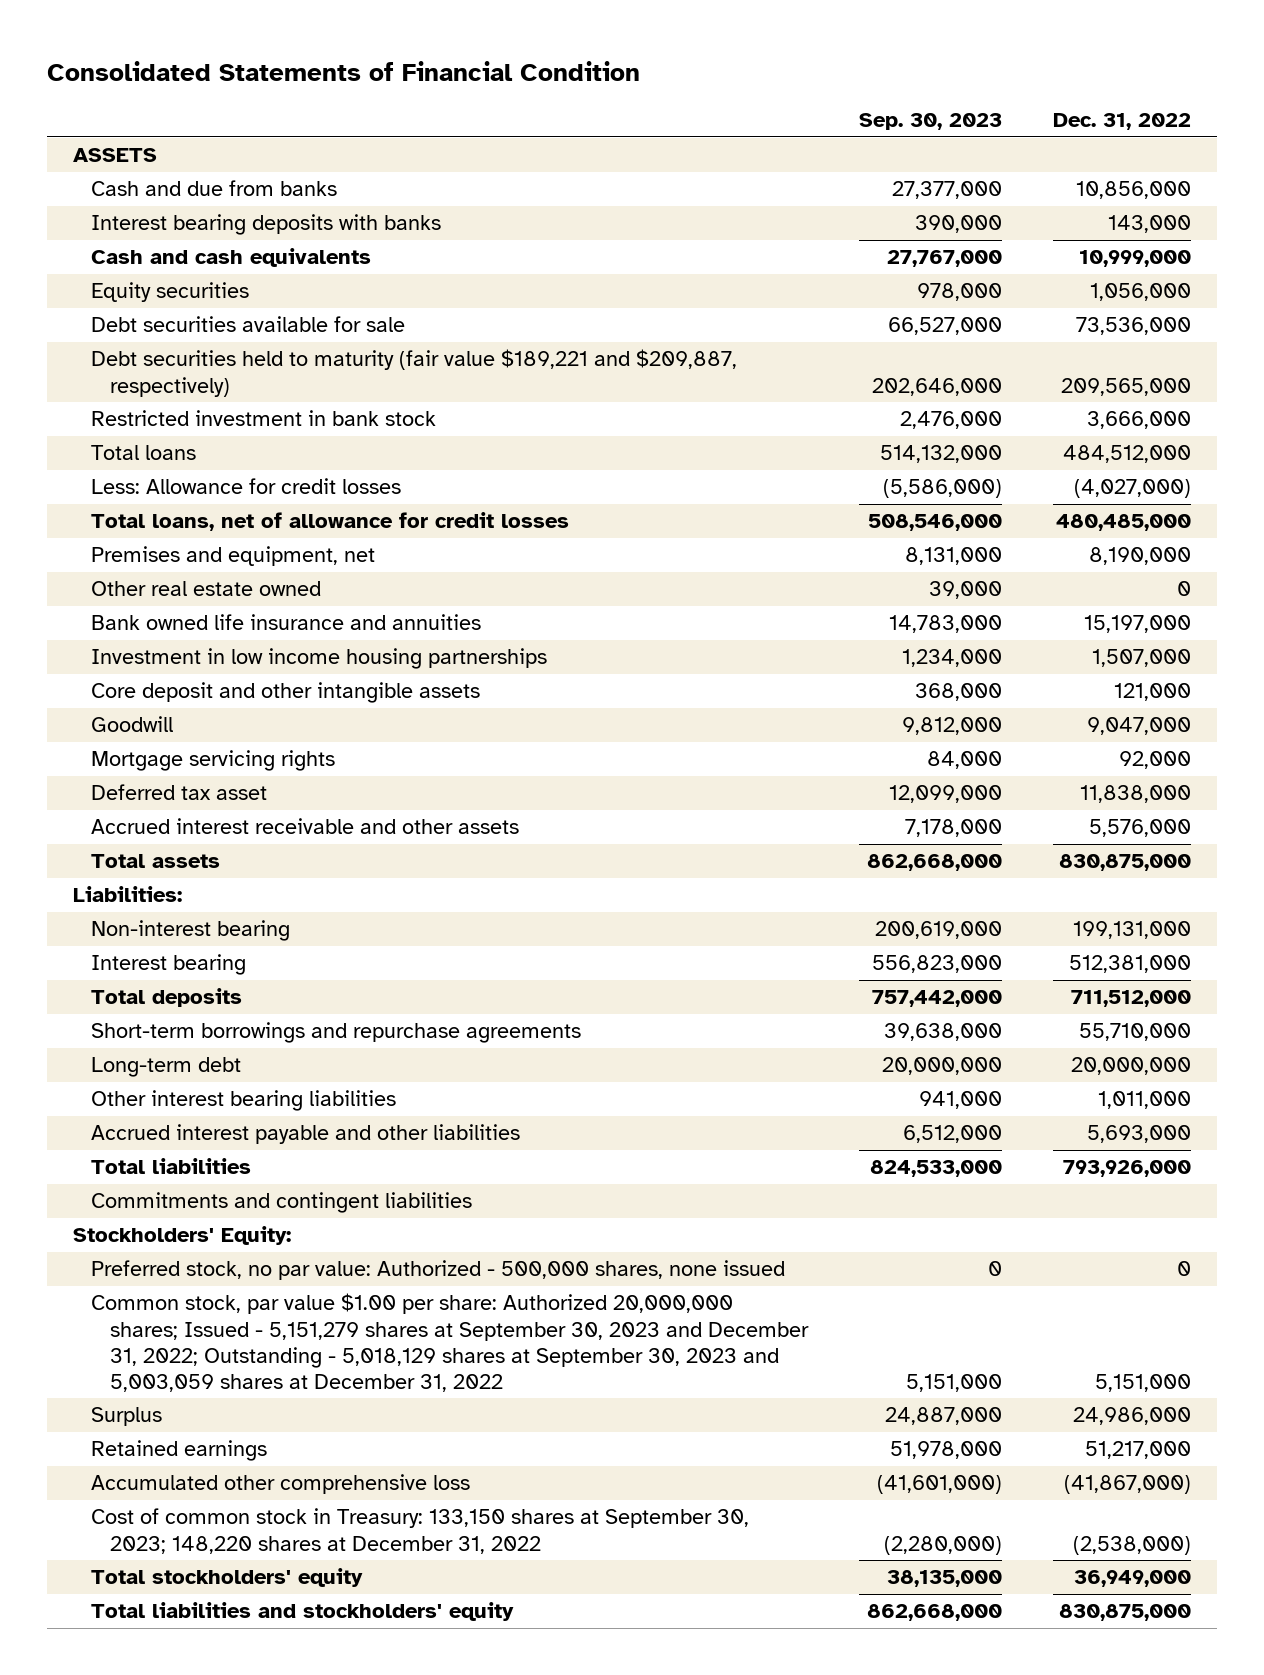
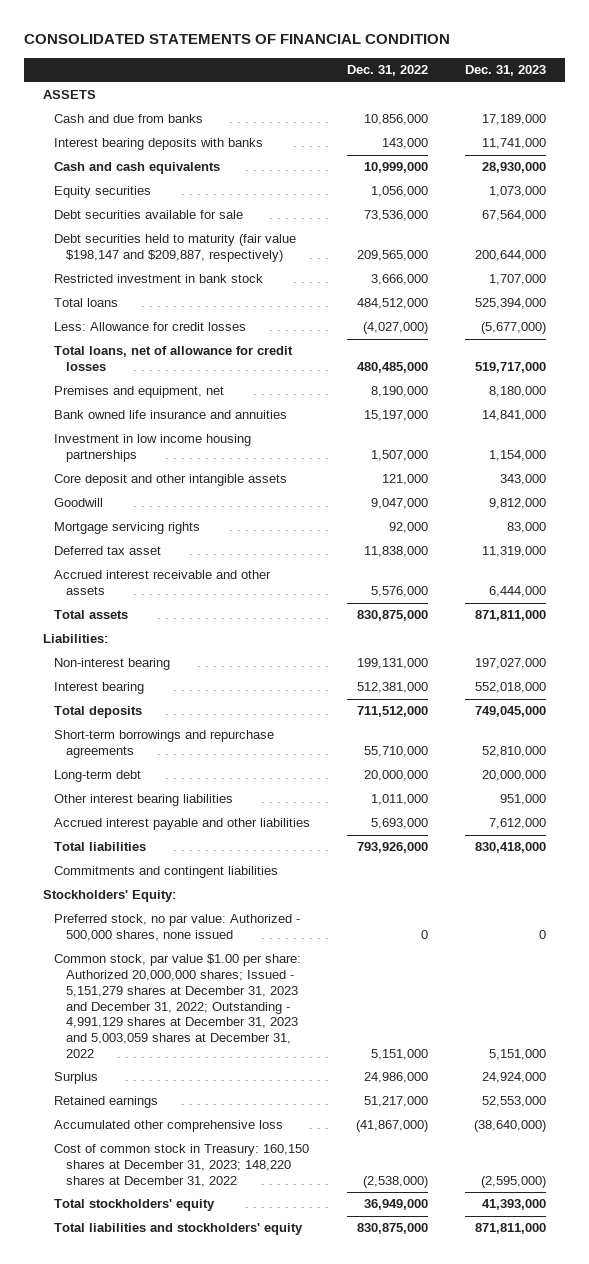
- Consolidated Statements of Financial Condition
+ CONSOLIDATED STATEMENTS OF FINANCIAL CONDITION
- | Sep. 30, 2023 | Dec. 31, 2022
+ | Dec. 31, 2022 | Dec. 31, 2023
- Debt securities held to maturity (fair value $189,221 and $209,887, respectively) | 202,646,000 | 209,565,000
+ Debt securities held to maturity (fair value $198,147 and $209,887, respectively) | 209,565,000 | 200,644,000
- Other real estate owned | 39,000 | 0
- Common stock, par value $1.00 per share: Authorized 20,000,000 shares; Issued - 5,151,279 shares at September 30, 2023 and December 31, 2022; Outstanding - 5,018,129 shares at September 30, 2023 and 5,003,059 shares at December 31, 2022 | 5,151,000 | 5,151,000
+ Common stock, par value $1.00 per share: Authorized 20,000,000 shares; Issued - 5,151,279 shares at December 31, 2023 and December 31, 2022; Outstanding - 4,991,129 shares at December 31, 2023 and 5,003,059 shares at December 31, 2022 | 5,151,000 | 5,151,000
- Cost of common stock in Treasury: 133,150 shares at September 30, 2023; 148,220 shares at December 31, 2022 | (2,280,000) | (2,538,000)
+ Cost of common stock in Treasury: 160,150 shares at December 31, 2023; 148,220 shares at December 31, 2022 | (2,538,000) | (2,595,000)

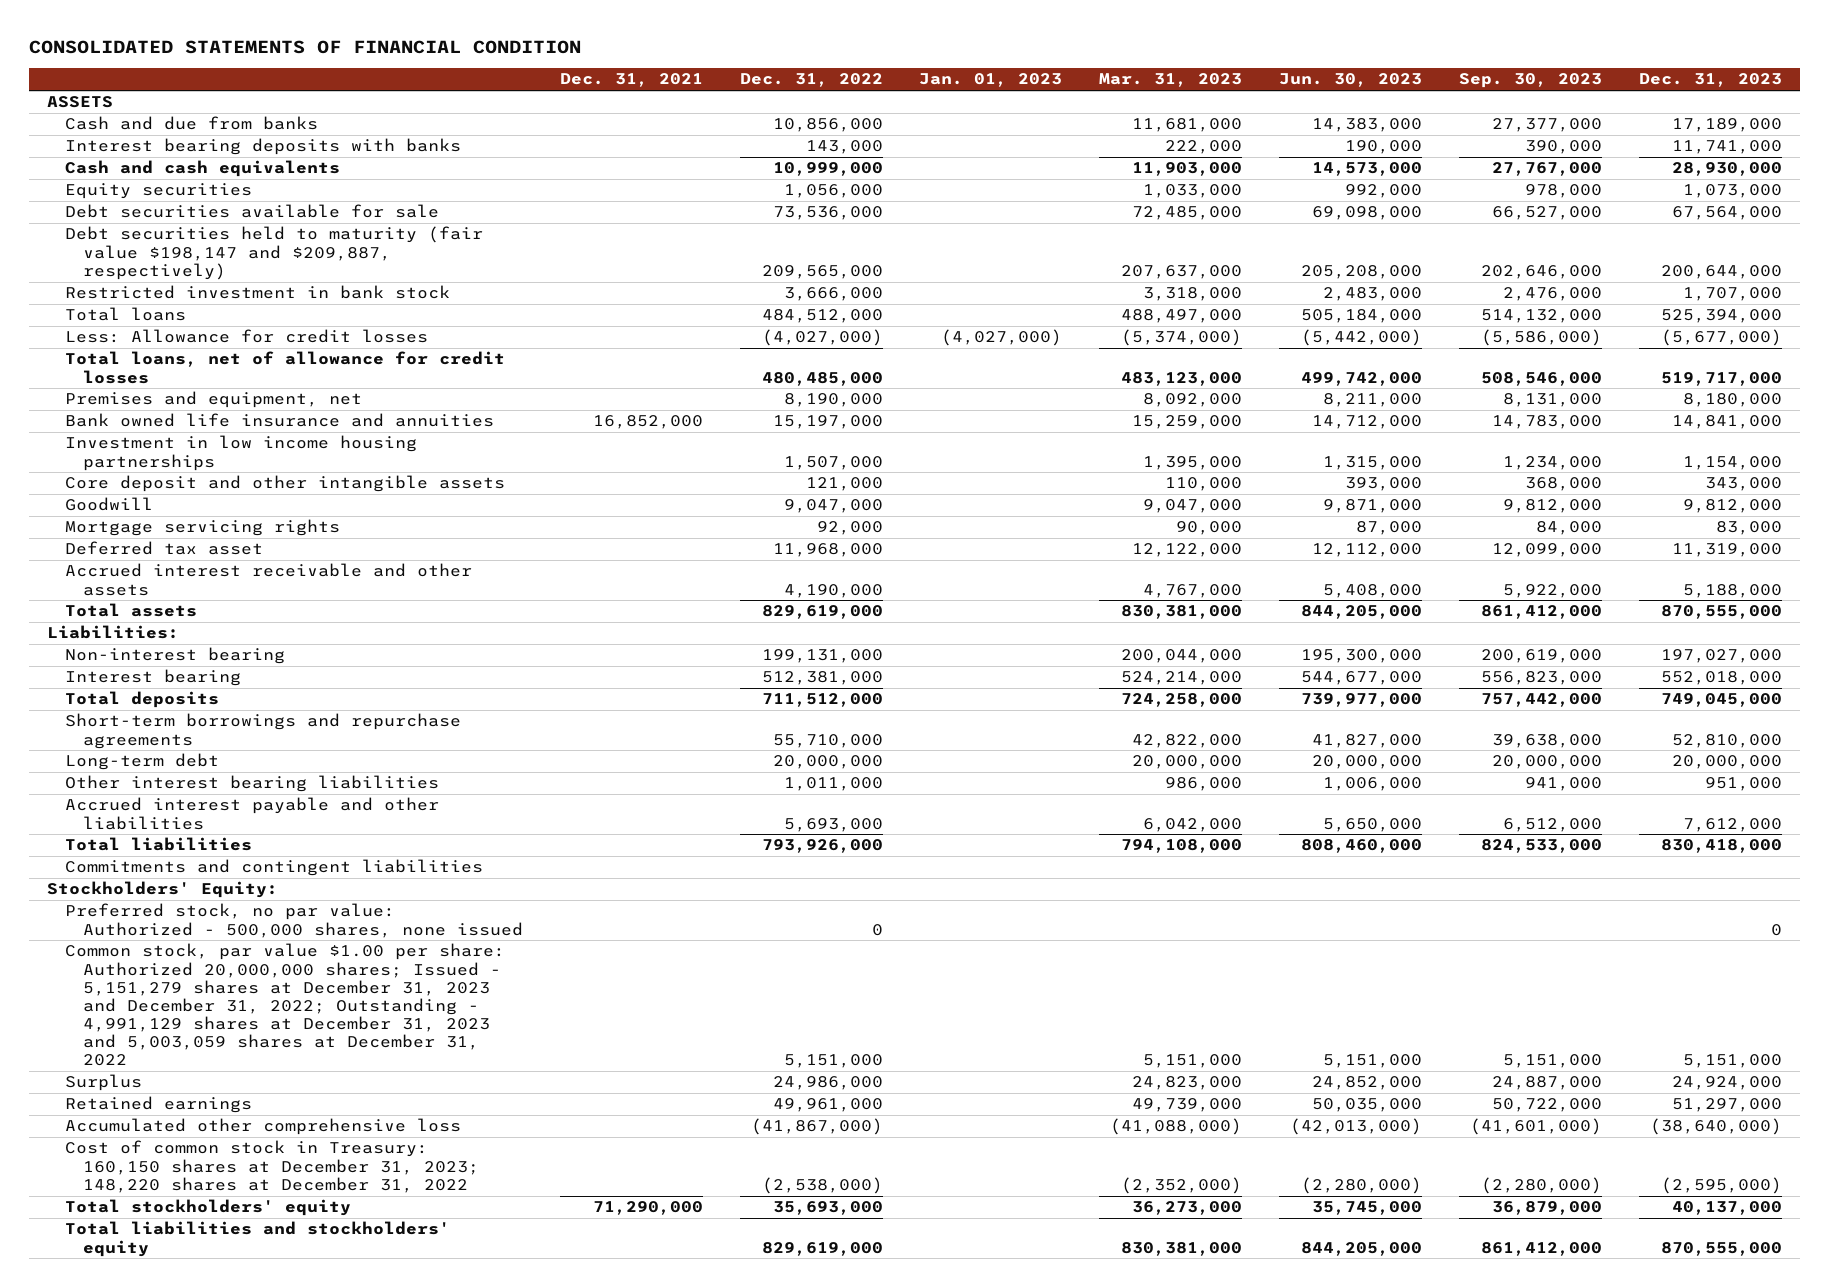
- | Dec. 31, 2022 | Dec. 31, 2023
+ | Dec. 31, 2021 | Dec. 31, 2022 | Jan. 01, 2023 | Mar. 31, 2023 | Jun. 30, 2023 | Sep. 30, 2023 | Dec. 31, 2023
- Deferred tax asset | 11,838,000 | 11,319,000
- Accrued interest receivable and other assets | 5,576,000 | 6,444,000
- Total assets | 830,875,000 | 871,811,000
+ Deferred tax asset | | 11,968,000 | | 12,122,000 | 12,112,000 | 12,099,000 | 11,319,000
+ Accrued interest receivable and other assets | | 4,190,000 | | 4,767,000 | 5,408,000 | 5,922,000 | 5,188,000
+ Total assets | | 829,619,000 | | 830,381,000 | 844,205,000 | 861,412,000 | 870,555,000
- Retained earnings | 51,217,000 | 52,553,000
+ Retained earnings | | 49,961,000 | | 49,739,000 | 50,035,000 | 50,722,000 | 51,297,000
- Total stockholders' equity | 36,949,000 | 41,393,000
- Total liabilities and stockholders' equity | 830,875,000 | 871,811,000
+ Total stockholders' equity | 71,290,000 | 35,693,000 | | 36,273,000 | 35,745,000 | 36,879,000 | 40,137,000
+ Total liabilities and stockholders' equity | | 829,619,000 | | 830,381,000 | 844,205,000 | 861,412,000 | 870,555,000

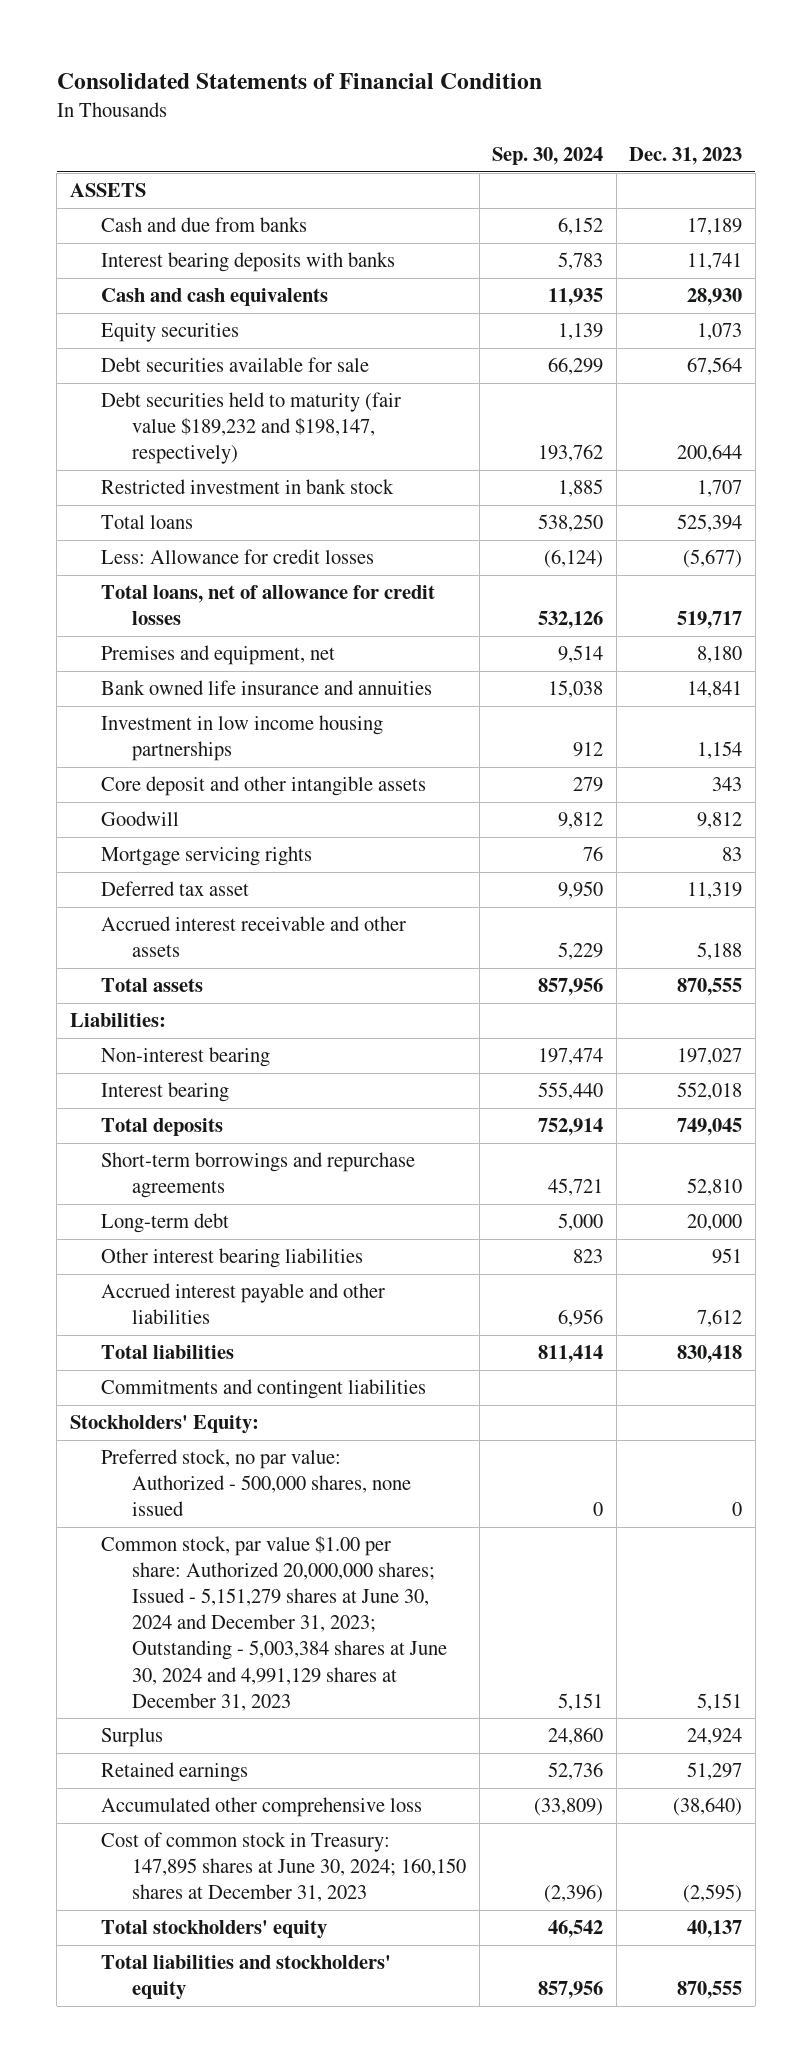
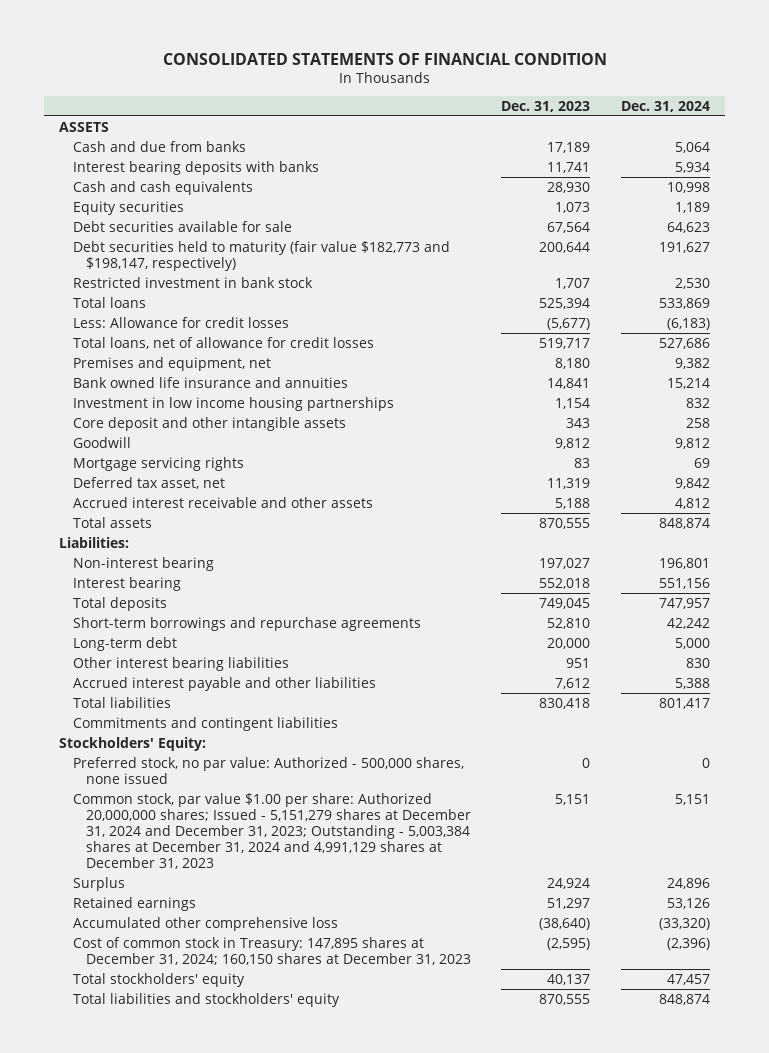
- Consolidated Statements of Financial Condition
+ CONSOLIDATED STATEMENTS OF FINANCIAL CONDITION
- | Sep. 30, 2024 | Dec. 31, 2023
+ | Dec. 31, 2023 | Dec. 31, 2024
- Debt securities held to maturity (fair value $189,232 and $198,147, respectively) | 193,762 | 200,644
+ Debt securities held to maturity (fair value $182,773 and $198,147, respectively) | 200,644 | 191,627
- Deferred tax asset | 9,950 | 11,319
+ Deferred tax asset, net | 11,319 | 9,842
- Common stock, par value $1.00 per share: Authorized 20,000,000 shares; Issued - 5,151,279 shares at June 30, 2024 and December 31, 2023; Outstanding - 5,003,384 shares at June 30, 2024 and 4,991,129 shares at December 31, 2023 | 5,151 | 5,151
+ Common stock, par value $1.00 per share: Authorized 20,000,000 shares; Issued - 5,151,279 shares at December 31, 2024 and December 31, 2023; Outstanding - 5,003,384 shares at December 31, 2024 and 4,991,129 shares at December 31, 2023 | 5,151 | 5,151
- Cost of common stock in Treasury: 147,895 shares at June 30, 2024; 160,150 shares at December 31, 2023 | (2,396) | (2,595)
+ Cost of common stock in Treasury: 147,895 shares at December 31, 2024; 160,150 shares at December 31, 2023 | (2,595) | (2,396)

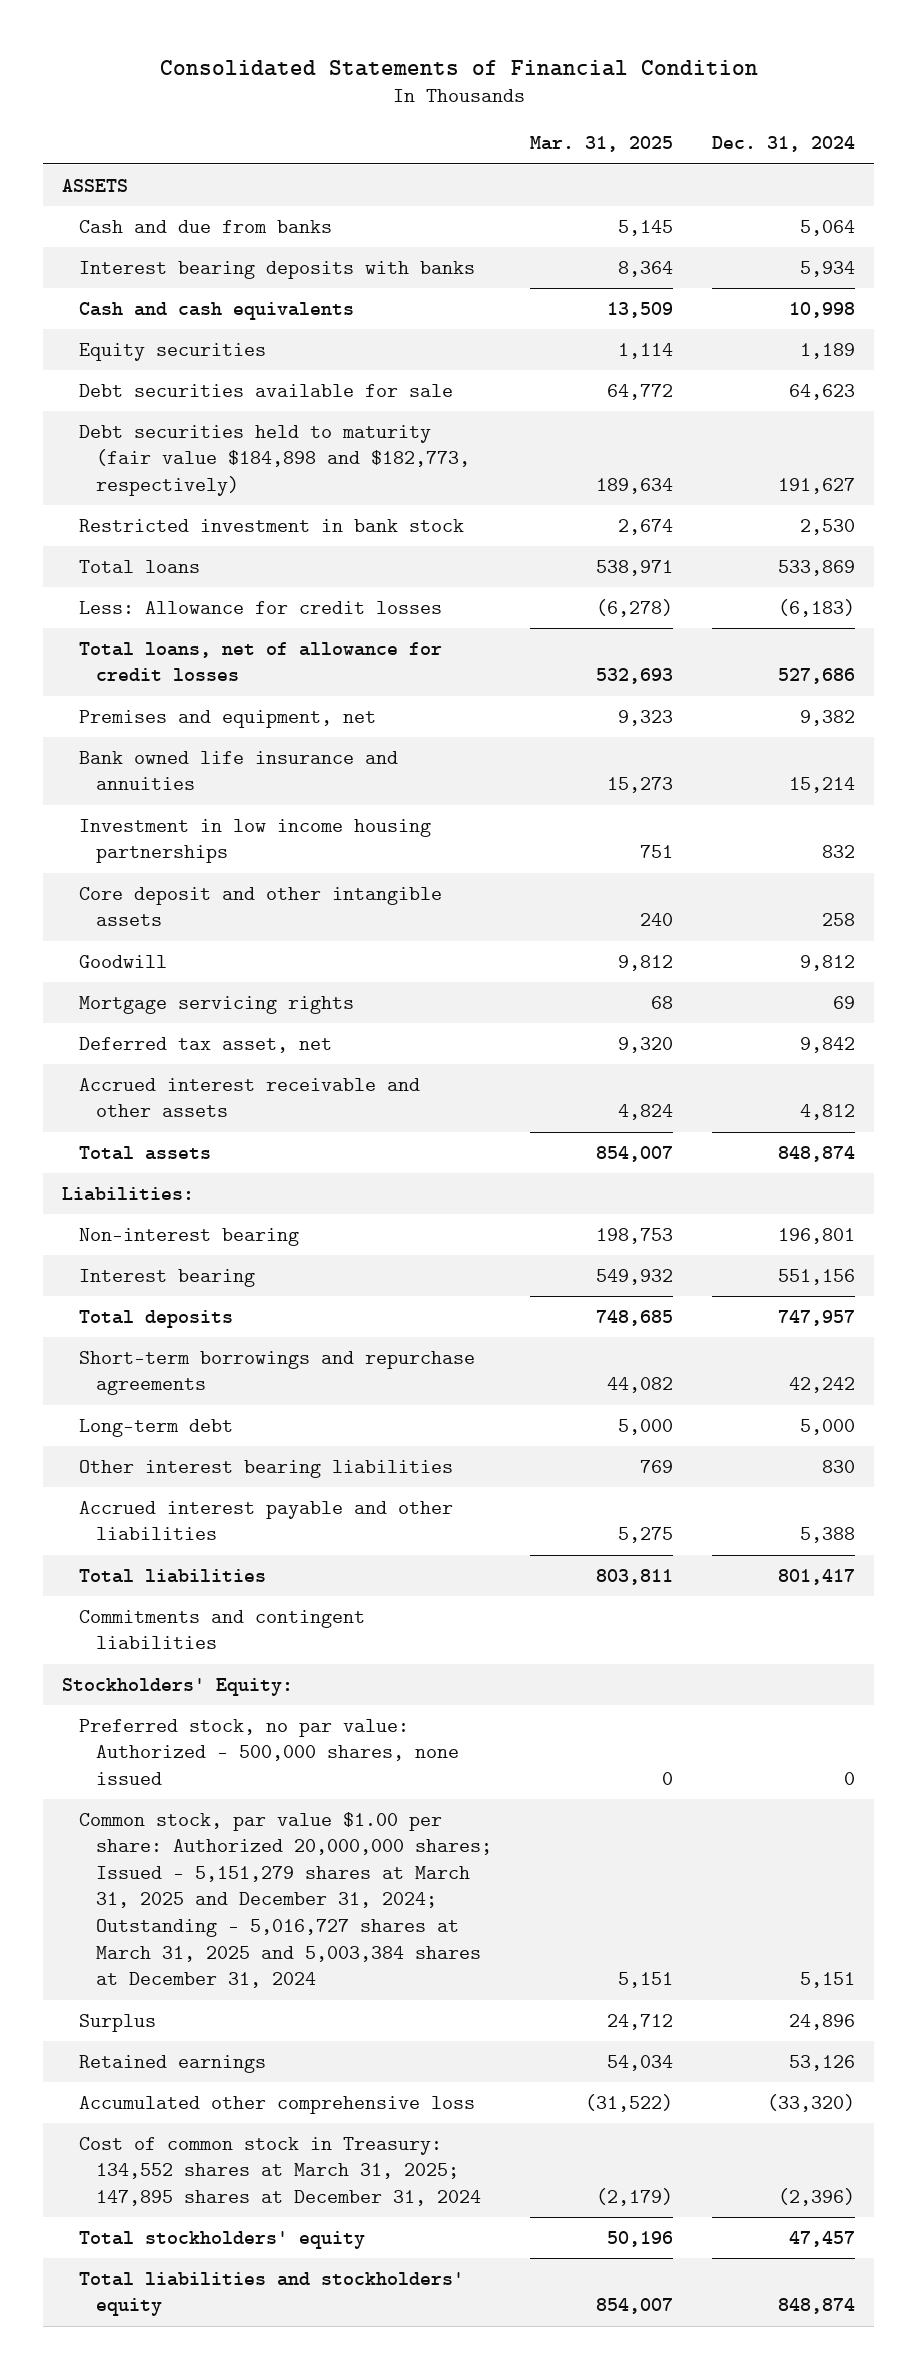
- CONSOLIDATED STATEMENTS OF FINANCIAL CONDITION
+ Consolidated Statements of Financial Condition
- | Dec. 31, 2023 | Dec. 31, 2024
+ | Mar. 31, 2025 | Dec. 31, 2024
- Debt securities held to maturity (fair value $182,773 and $198,147, respectively) | 200,644 | 191,627
+ Debt securities held to maturity (fair value $184,898 and $182,773, respectively) | 189,634 | 191,627
- Common stock, par value $1.00 per share: Authorized 20,000,000 shares; Issued - 5,151,279 shares at December 31, 2024 and December 31, 2023; Outstanding - 5,003,384 shares at December 31, 2024 and 4,991,129 shares at December 31, 2023 | 5,151 | 5,151
+ Common stock, par value $1.00 per share: Authorized 20,000,000 shares; Issued - 5,151,279 shares at March 31, 2025 and December 31, 2024; Outstanding - 5,016,727 shares at March 31, 2025 and 5,003,384 shares at December 31, 2024 | 5,151 | 5,151
- Cost of common stock in Treasury: 147,895 shares at December 31, 2024; 160,150 shares at December 31, 2023 | (2,595) | (2,396)
+ Cost of common stock in Treasury: 134,552 shares at March 31, 2025; 147,895 shares at December 31, 2024 | (2,179) | (2,396)

